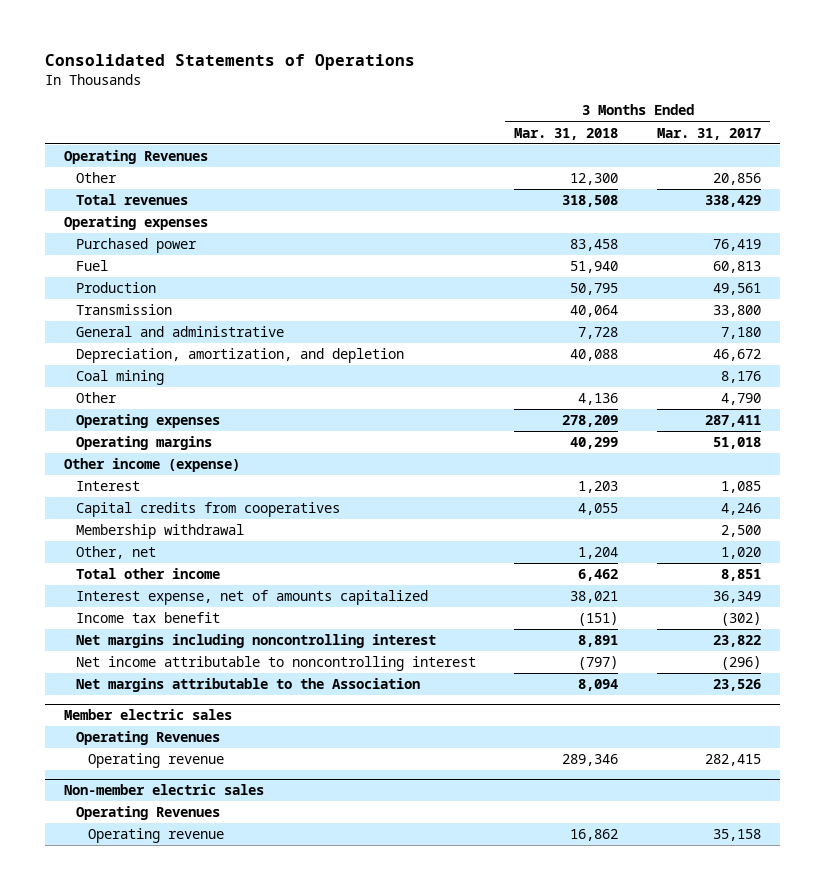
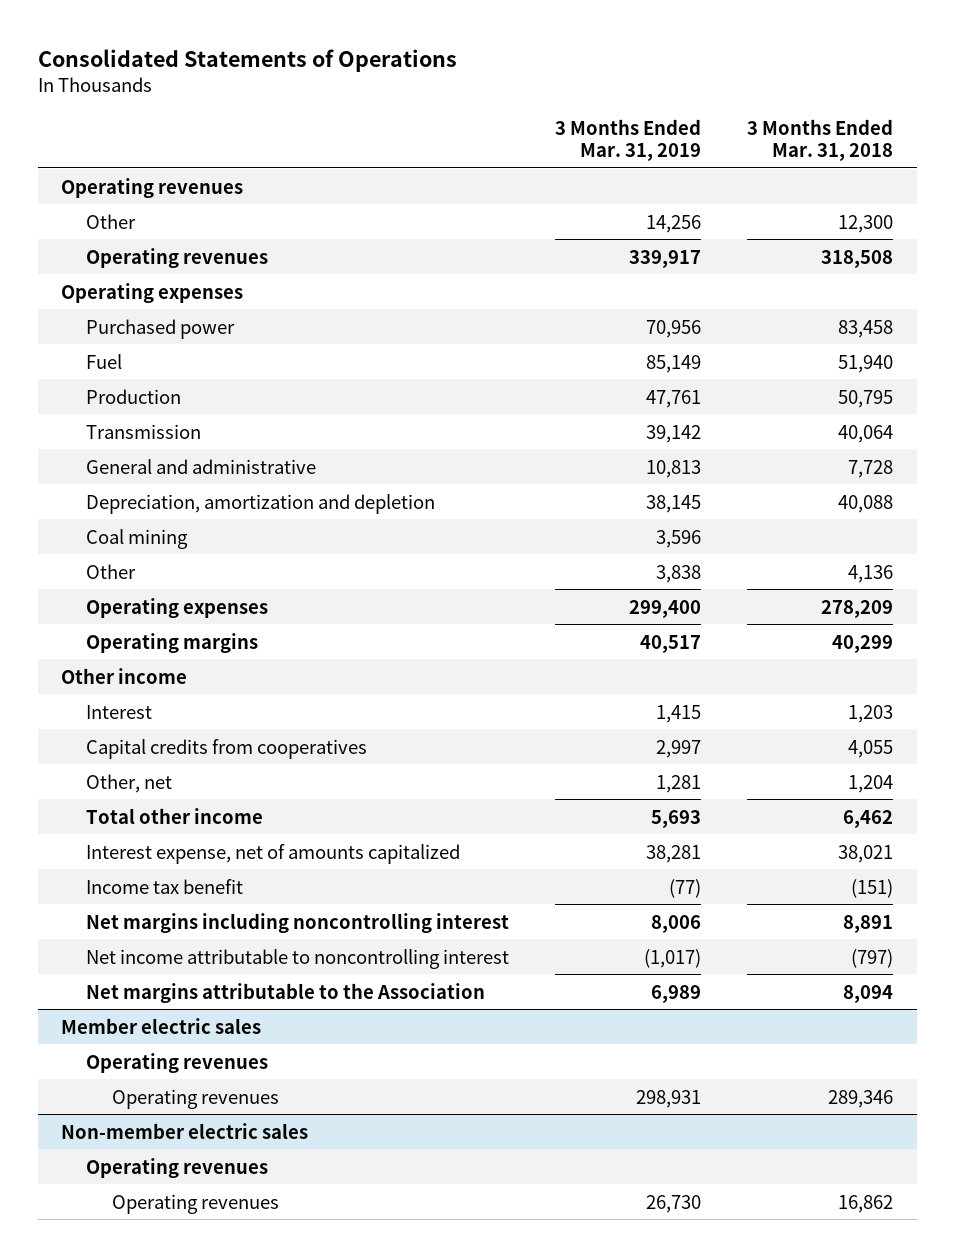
- | 3 Months Ended Mar. 31, 2018 | 3 Months Ended Mar. 31, 2017
+ | 3 Months Ended Mar. 31, 2019 | 3 Months Ended Mar. 31, 2018
- Operating Revenues
+ Operating revenues
- Total revenues | 318,508 | 338,429
+ Operating revenues | 339,917 | 318,508
- Depreciation, amortization, and depletion | 40,088 | 46,672
+ Depreciation, amortization and depletion | 38,145 | 40,088
- Other income (expense)
+ Other income
- Membership withdrawal | | 2,500
@ Member electric sales
- Operating Revenues
- Operating revenue | 289,346 | 282,415
+ Operating revenues
+ Operating revenues | 298,931 | 289,346
@ Non-member electric sales
- Operating Revenues
- Operating revenue | 16,862 | 35,158
+ Operating revenues
+ Operating revenues | 26,730 | 16,862

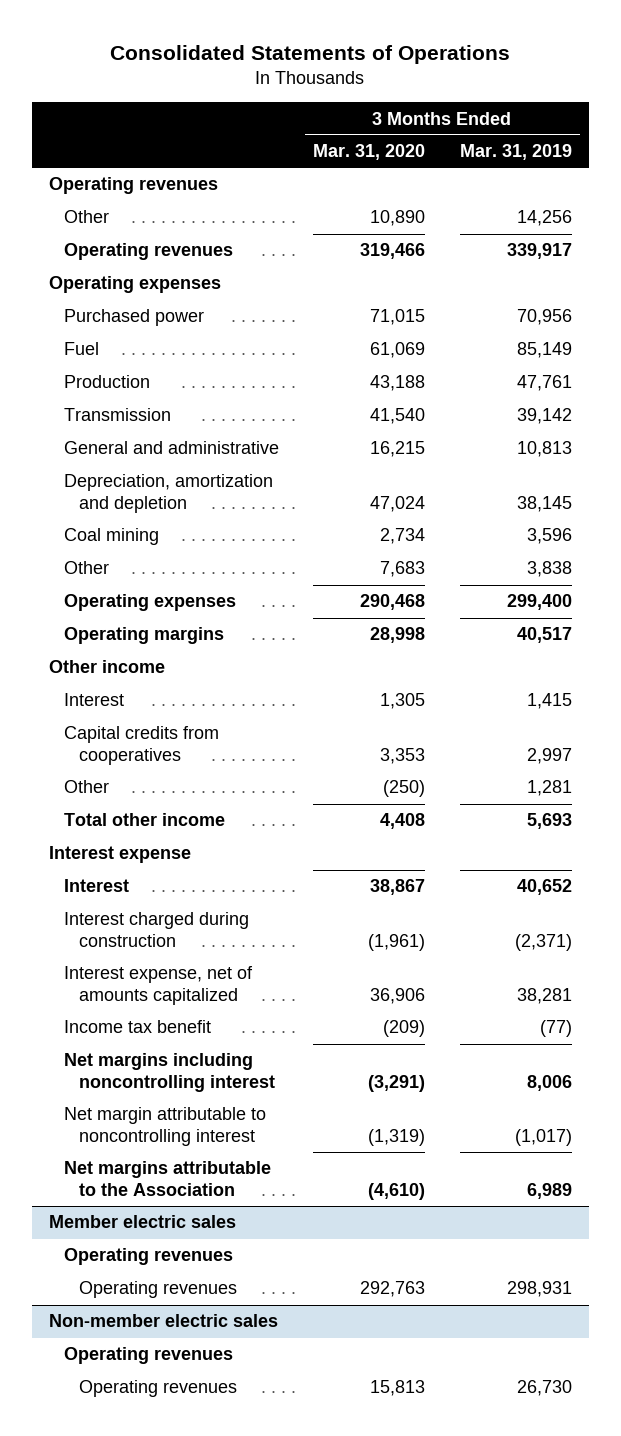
- | 3 Months Ended Mar. 31, 2019 | 3 Months Ended Mar. 31, 2018
+ | 3 Months Ended Mar. 31, 2020 | 3 Months Ended Mar. 31, 2019
- Other, net | 1,281 | 1,204
+ Other | (250) | 1,281
+ Interest expense
+ Interest | 38,867 | 40,652
+ Interest charged during construction | (1,961) | (2,371)
- Net income attributable to noncontrolling interest | (1,017) | (797)
+ Net margin attributable to noncontrolling interest | (1,319) | (1,017)

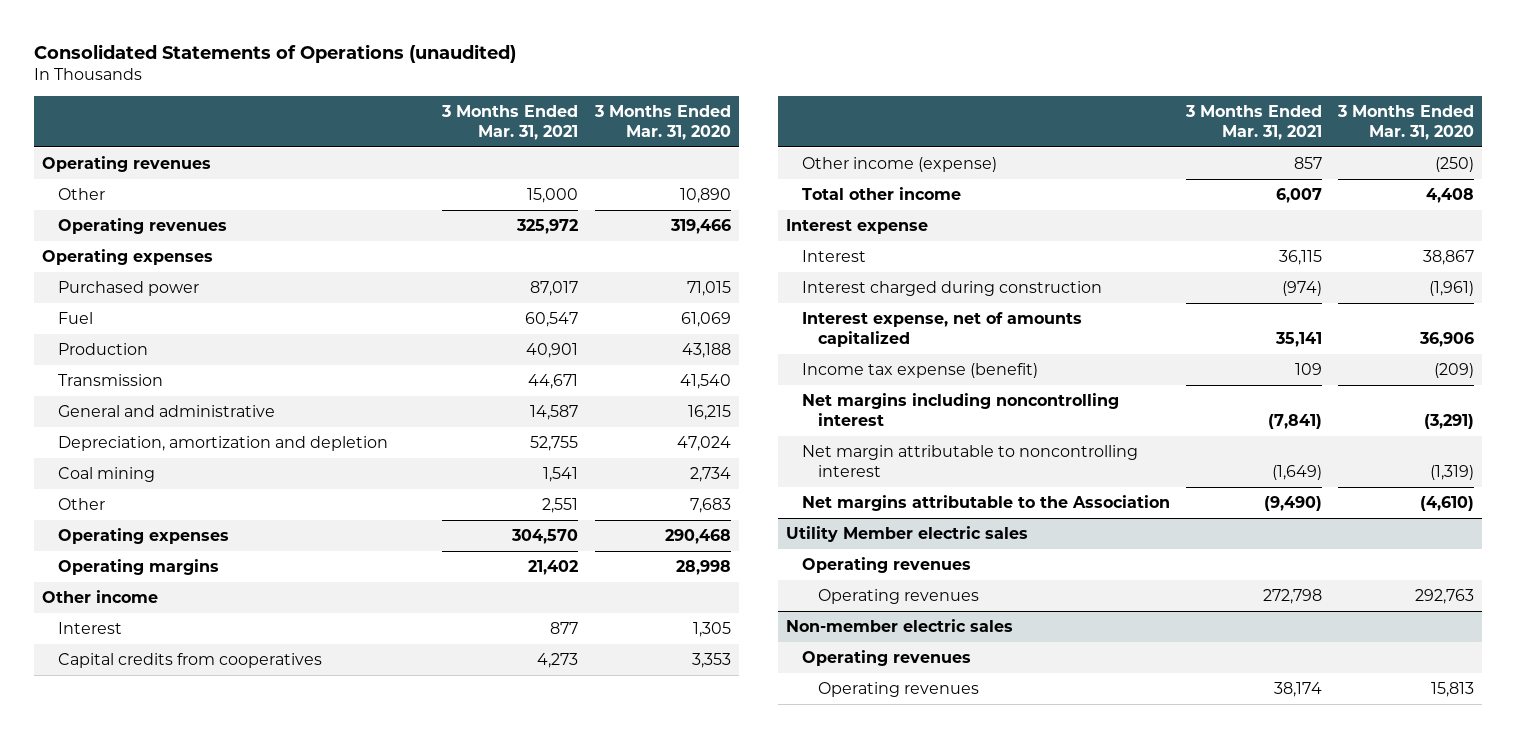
- Consolidated Statements of Operations
+ Consolidated Statements of Operations (unaudited)
- | 3 Months Ended Mar. 31, 2020 | 3 Months Ended Mar. 31, 2019
+ | 3 Months Ended Mar. 31, 2021 | 3 Months Ended Mar. 31, 2020
- Other | (250) | 1,281
+ Other income (expense) | 857 | (250)
- Income tax benefit | (209) | (77)
+ Income tax expense (benefit) | 109 | (209)
- Member electric sales
+ Utility Member electric sales

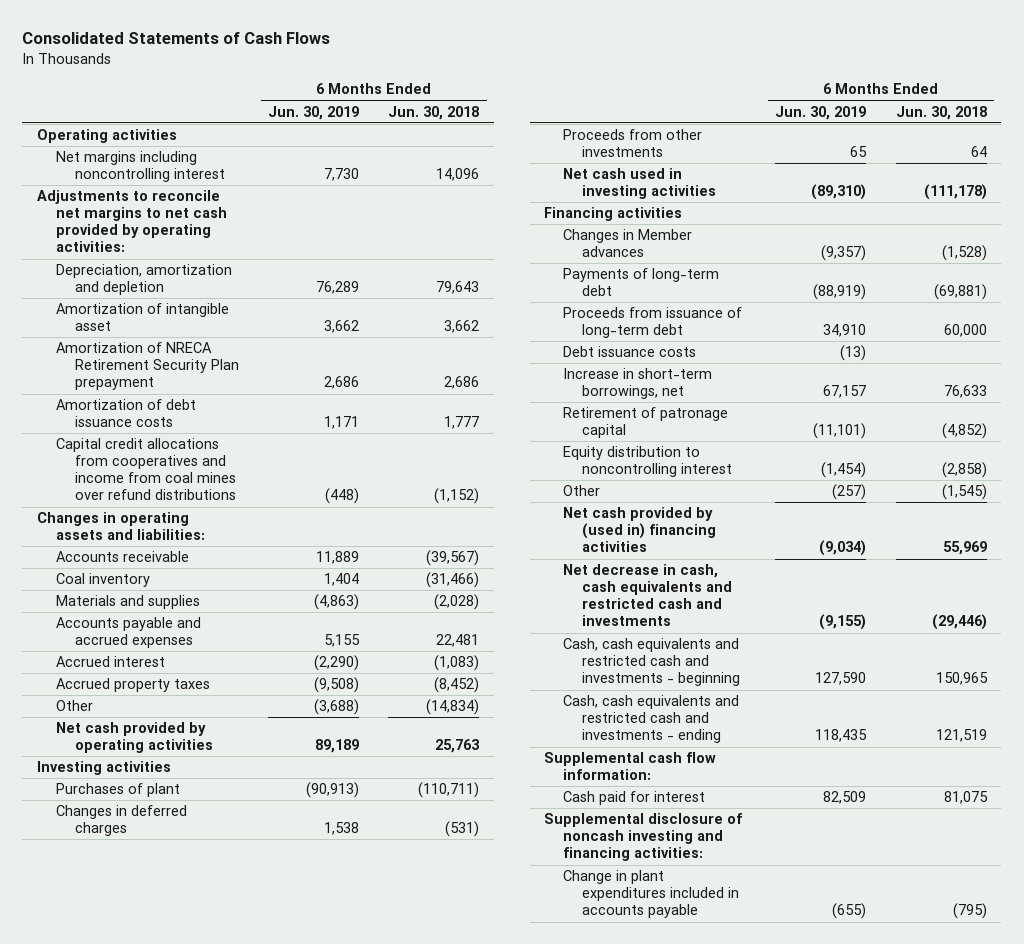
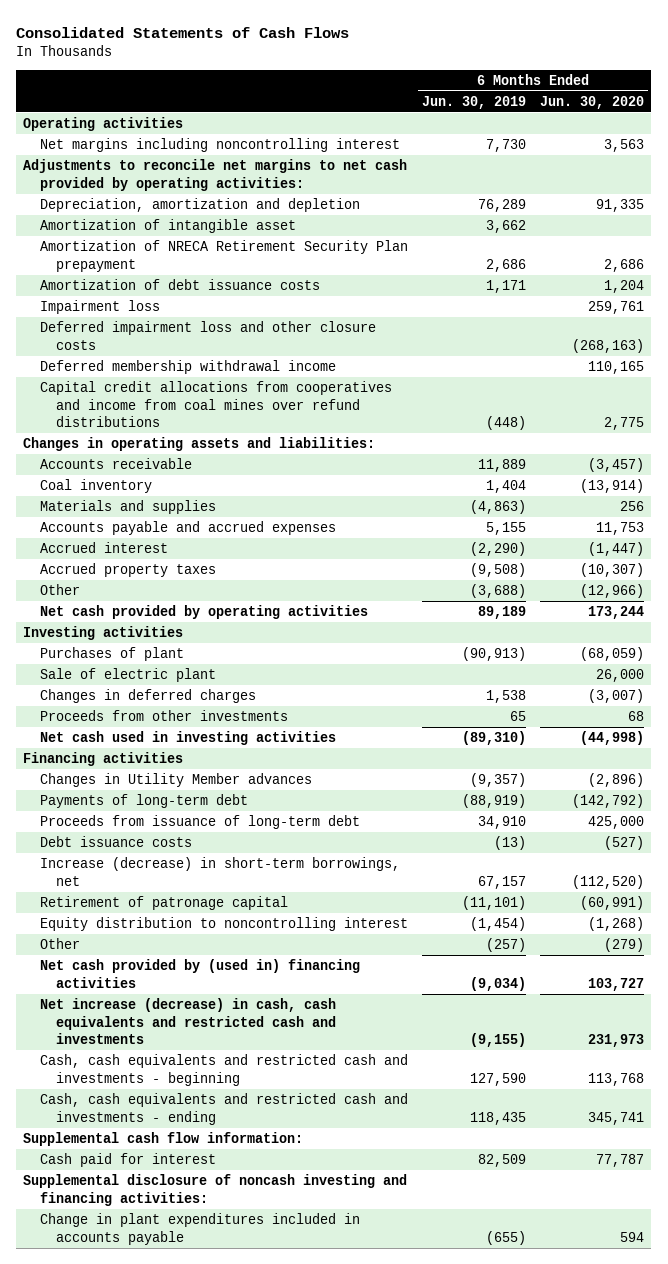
- | 6 Months Ended Jun. 30, 2019 | 6 Months Ended Jun. 30, 2018
+ | 6 Months Ended Jun. 30, 2019 | 6 Months Ended Jun. 30, 2020
+ Impairment loss | | 259,761
+ Deferred impairment loss and other closure costs | | (268,163)
+ Deferred membership withdrawal income | | 110,165
+ Sale of electric plant | | 26,000
- Changes in Member advances | (9,357) | (1,528)
+ Changes in Utility Member advances | (9,357) | (2,896)
- Increase in short-term borrowings, net | 67,157 | 76,633
+ Increase (decrease) in short-term borrowings, net | 67,157 | (112,520)
- Net decrease in cash, cash equivalents and restricted cash and investments | (9,155) | (29,446)
+ Net increase (decrease) in cash, cash equivalents and restricted cash and investments | (9,155) | 231,973

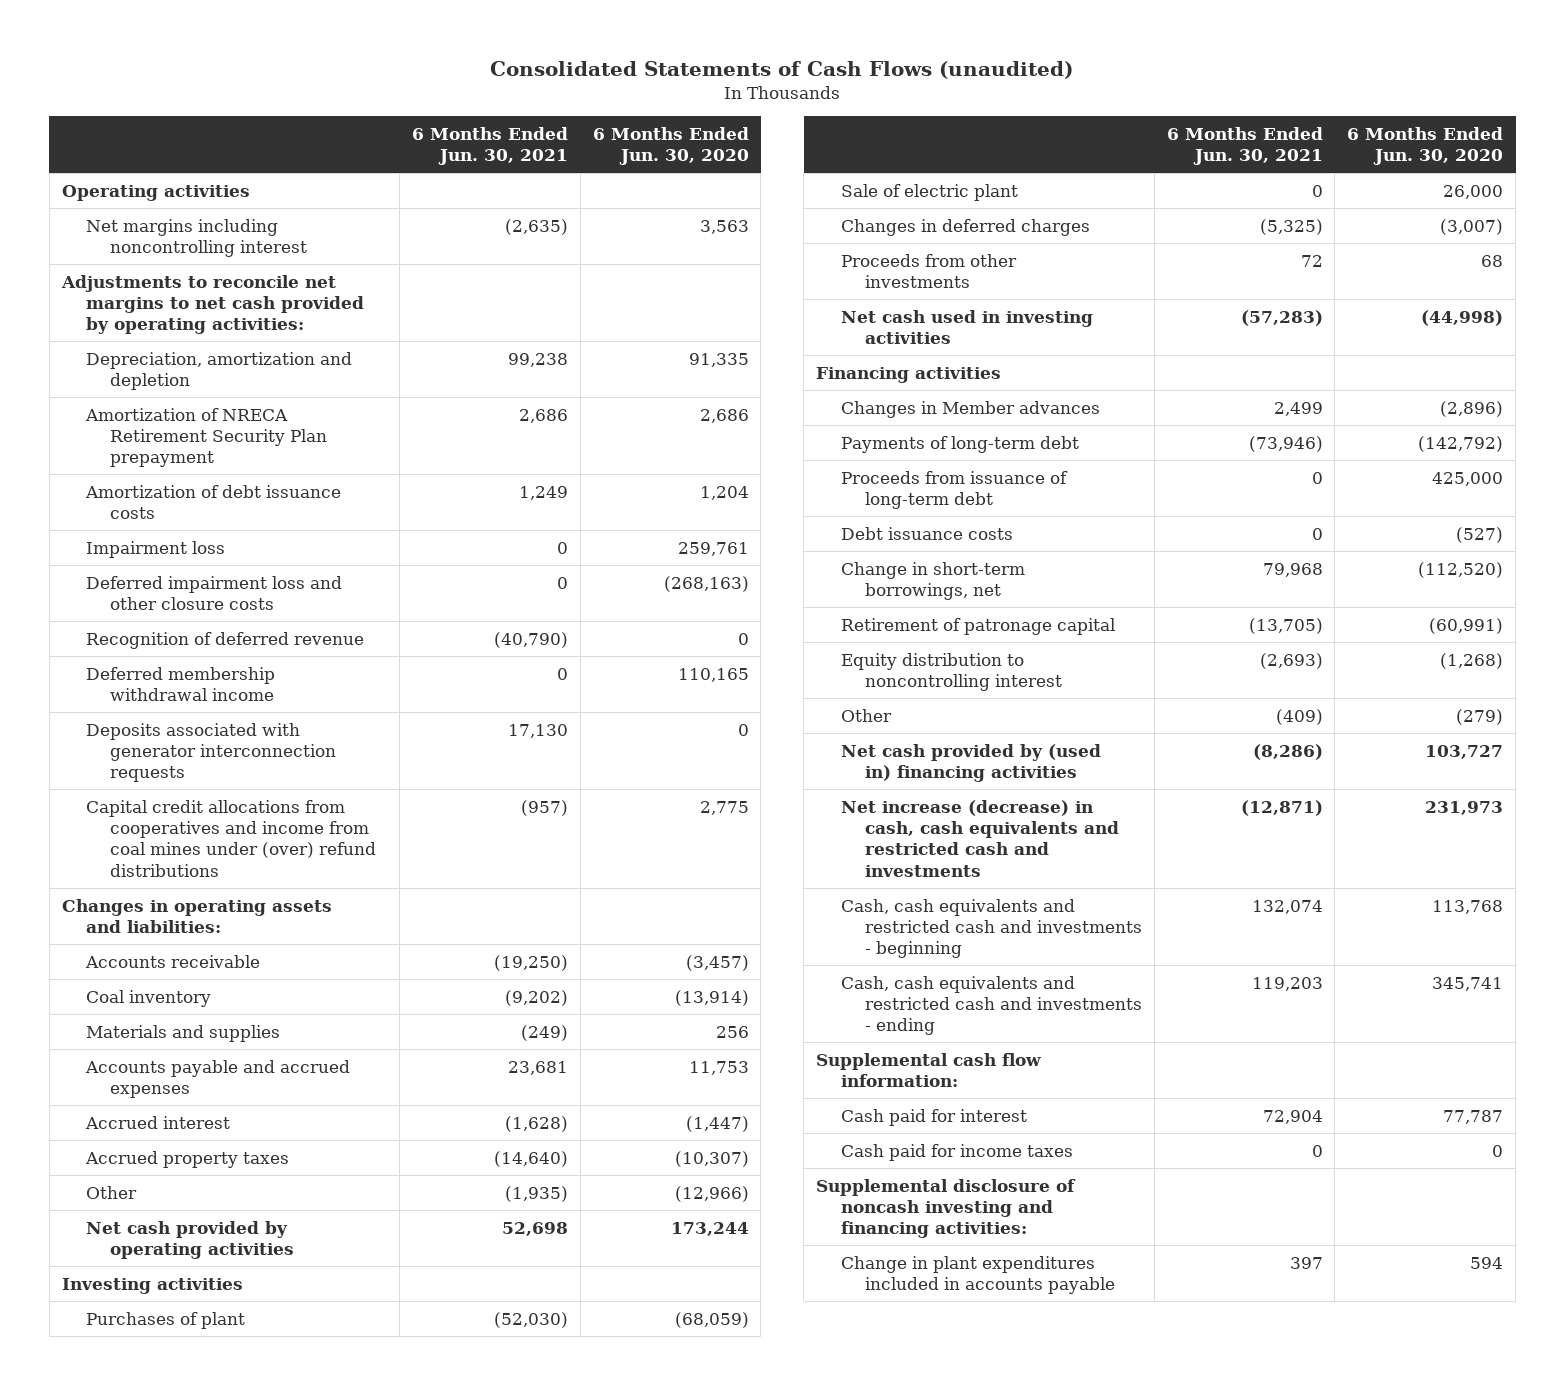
- Consolidated Statements of Cash Flows
+ Consolidated Statements of Cash Flows (unaudited)
- | 6 Months Ended Jun. 30, 2019 | 6 Months Ended Jun. 30, 2020
+ | 6 Months Ended Jun. 30, 2021 | 6 Months Ended Jun. 30, 2020
- Amortization of intangible asset | 3,662 |
+ Recognition of deferred revenue | (40,790) | 0
- Capital credit allocations from cooperatives and income from coal mines over refund distributions | (448) | 2,775
+ Deposits associated with generator interconnection requests | 17,130 | 0
+ Capital credit allocations from cooperatives and income from coal mines under (over) refund distributions | (957) | 2,775
- Changes in Utility Member advances | (9,357) | (2,896)
+ Changes in Member advances | 2,499 | (2,896)
- Increase (decrease) in short-term borrowings, net | 67,157 | (112,520)
+ Change in short-term borrowings, net | 79,968 | (112,520)
+ Cash paid for income taxes | 0 | 0

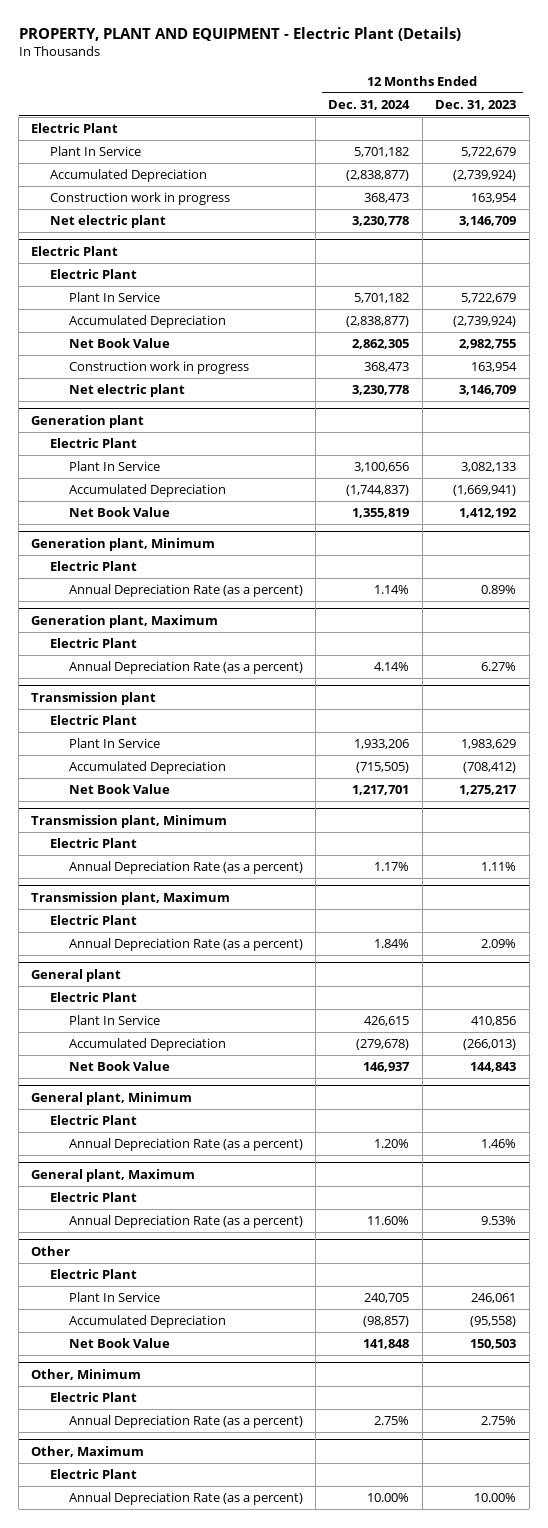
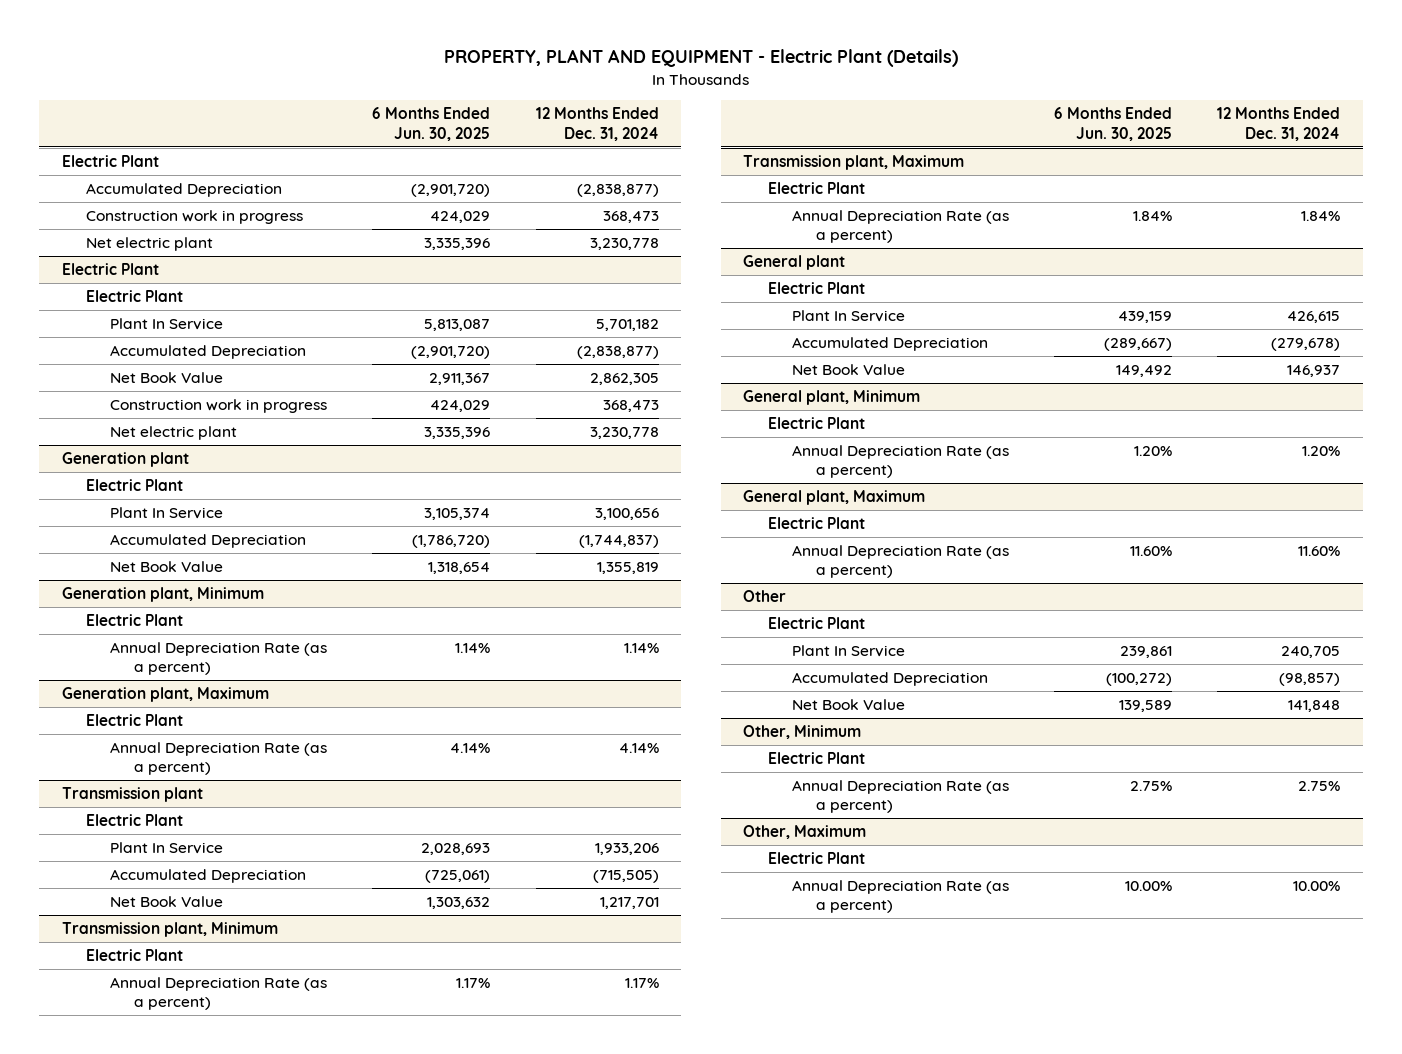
- | 12 Months Ended Dec. 31, 2024 | 12 Months Ended Dec. 31, 2023
+ | 6 Months Ended Jun. 30, 2025 | 12 Months Ended Dec. 31, 2024
- Plant In Service | 5,701,182 | 5,722,679

